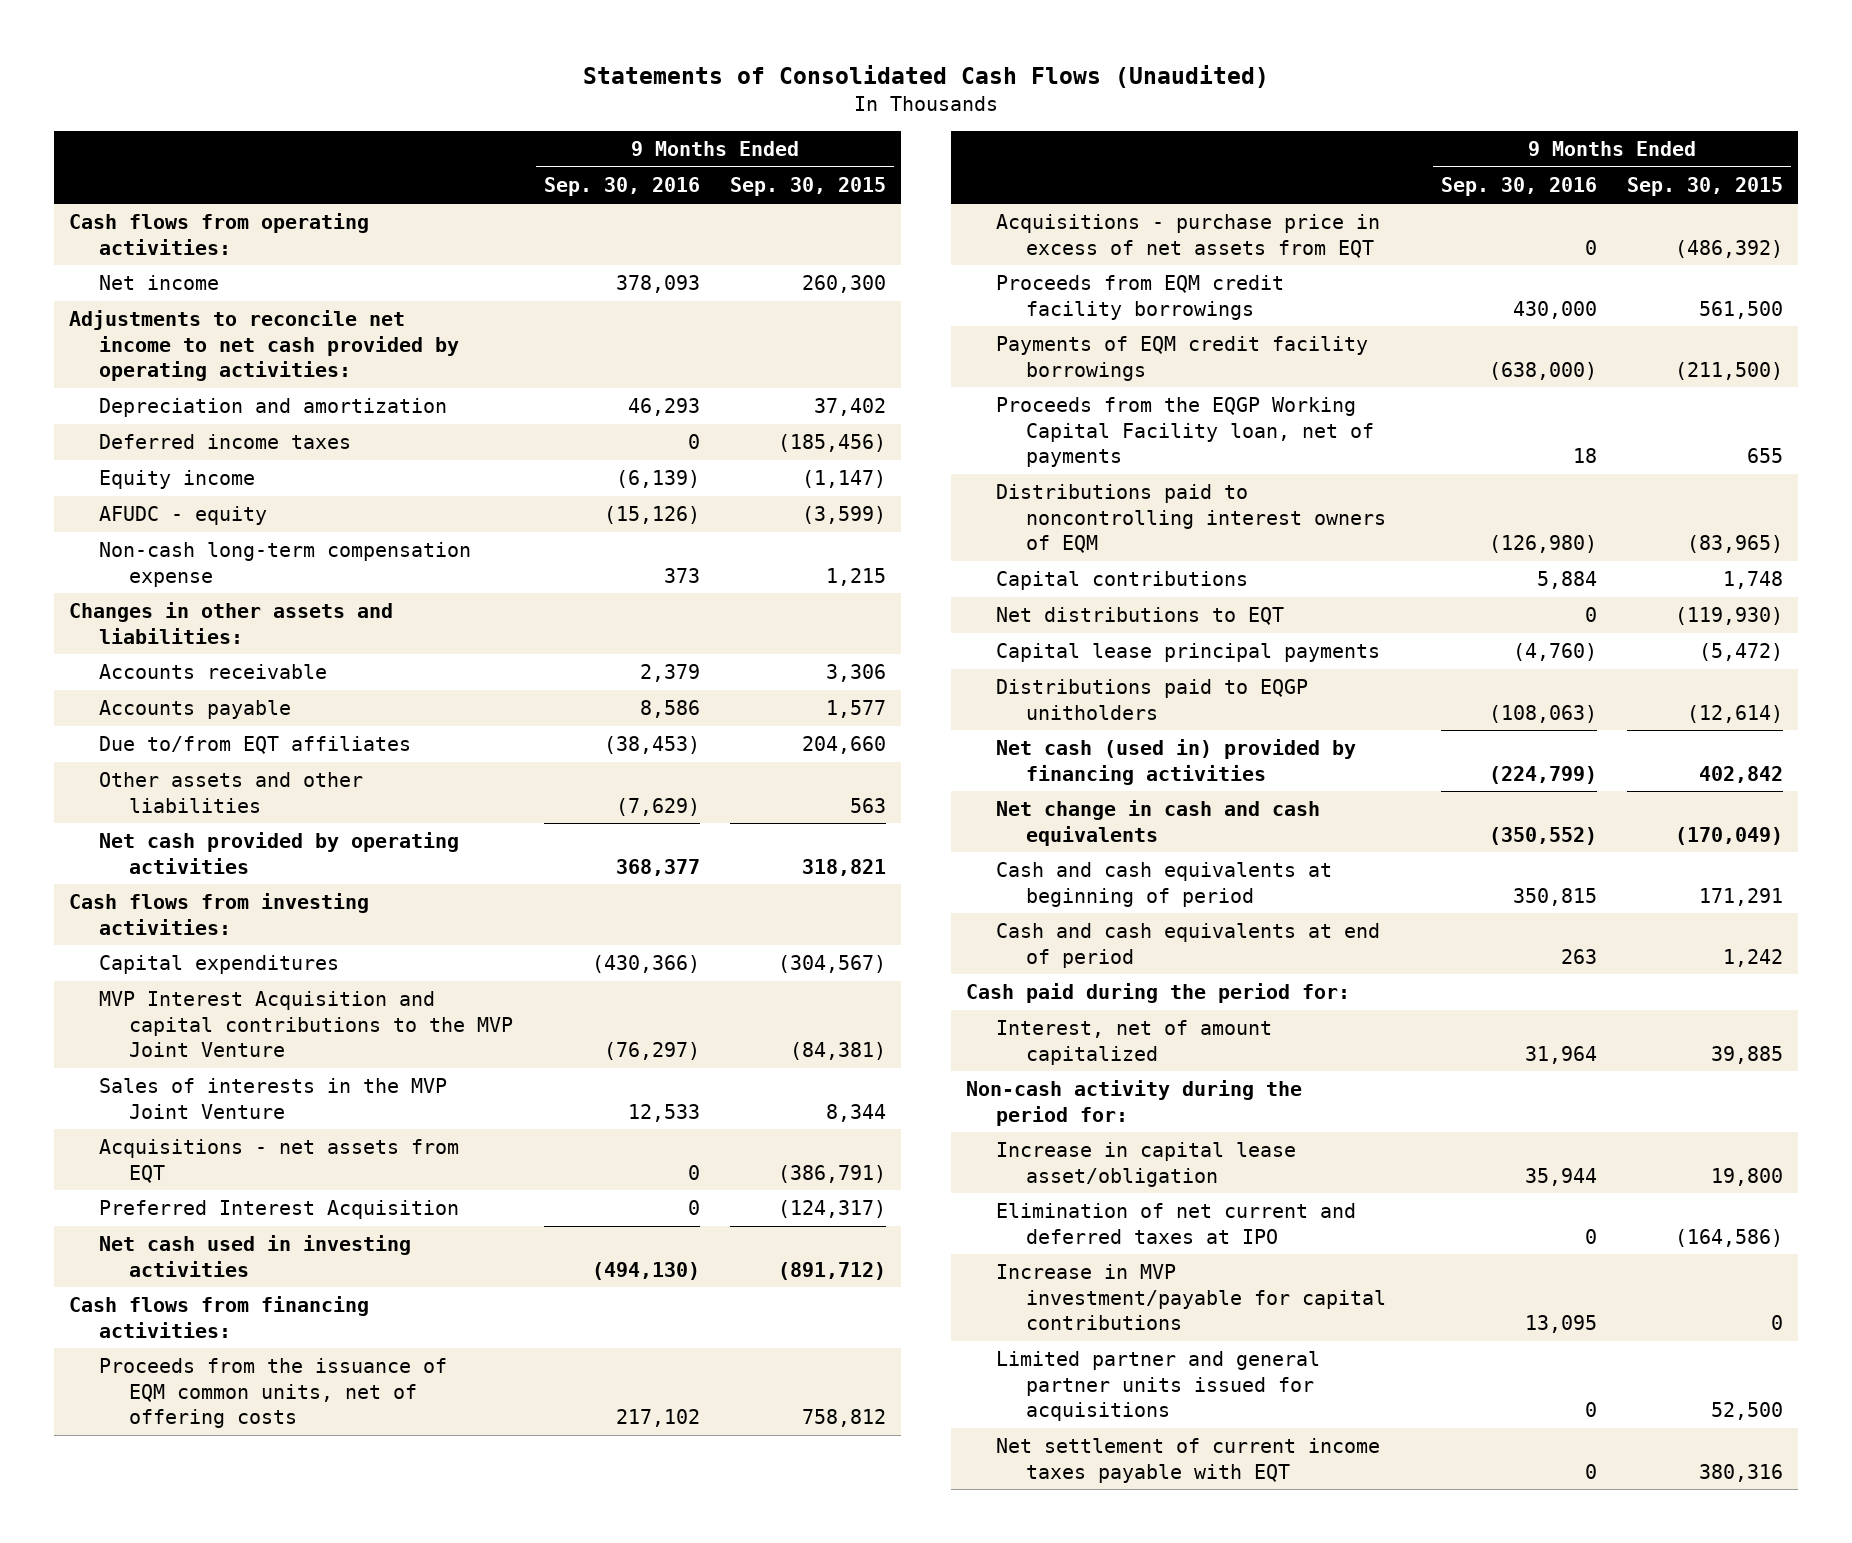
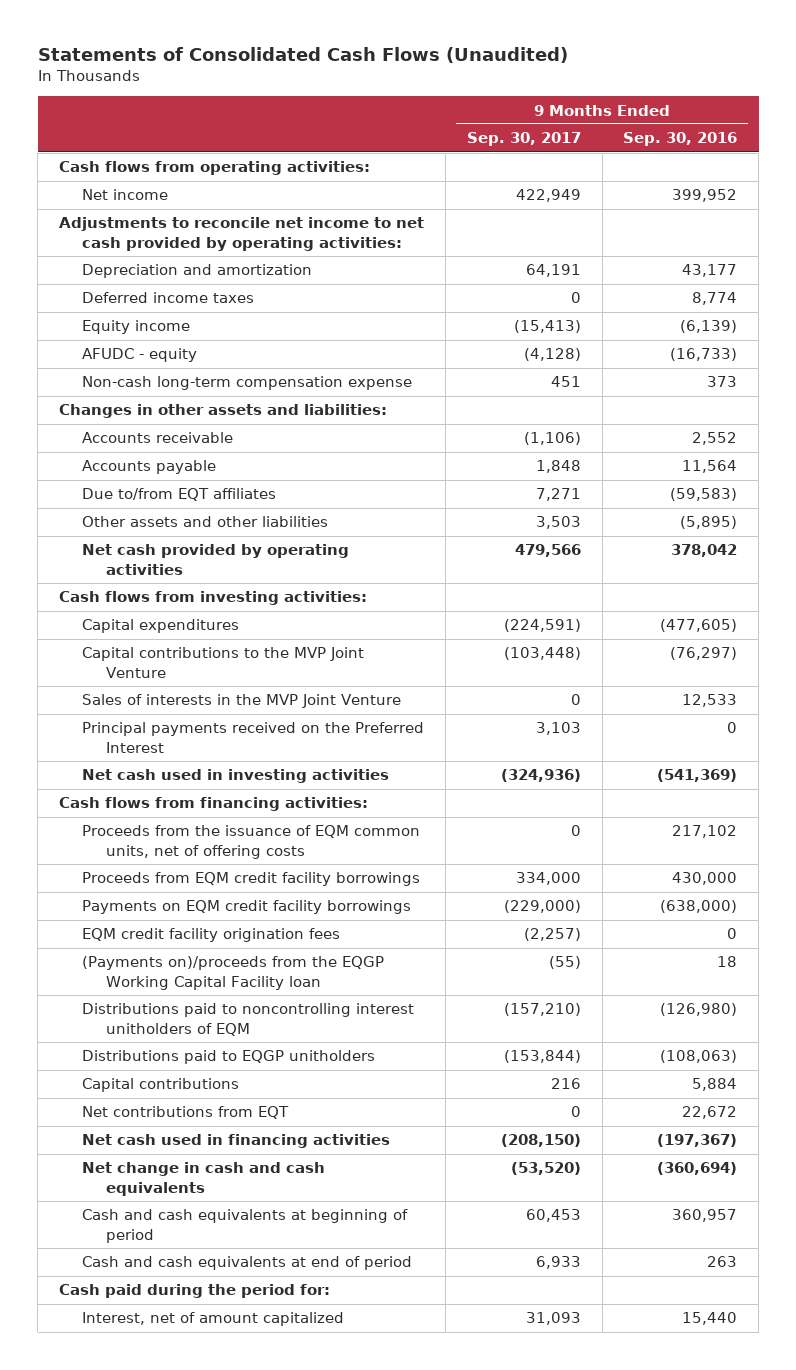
- | 9 Months Ended Sep. 30, 2016 | 9 Months Ended Sep. 30, 2015
+ | 9 Months Ended Sep. 30, 2017 | 9 Months Ended Sep. 30, 2016
- Net income | 378,093 | 260,300
+ Net income | 422,949 | 399,952
- Depreciation and amortization | 46,293 | 37,402
- Deferred income taxes | 0 | (185,456)
+ Depreciation and amortization | 64,191 | 43,177
+ Deferred income taxes | 0 | 8,774
- AFUDC - equity | (15,126) | (3,599)
+ AFUDC - equity | (4,128) | (16,733)
- Accounts receivable | 2,379 | 3,306
- Accounts payable | 8,586 | 1,577
- Due to/from EQT affiliates | (38,453) | 204,660
- Other assets and other liabilities | (7,629) | 563
- Net cash provided by operating activities | 368,377 | 318,821
+ Accounts receivable | (1,106) | 2,552
+ Accounts payable | 1,848 | 11,564
+ Due to/from EQT affiliates | 7,271 | (59,583)
+ Other assets and other liabilities | 3,503 | (5,895)
+ Net cash provided by operating activities | 479,566 | 378,042
- Capital expenditures | (430,366) | (304,567)
- MVP Interest Acquisition and capital contributions to the MVP Joint Venture | (76,297) | (84,381)
+ Capital expenditures | (224,591) | (477,605)
+ Capital contributions to the MVP Joint Venture | (103,448) | (76,297)
- Acquisitions - net assets from EQT | 0 | (386,791)
- Preferred Interest Acquisition | 0 | (124,317)
- Net cash used in investing activities | (494,130) | (891,712)
+ Principal payments received on the Preferred Interest | 3,103 | 0
+ Net cash used in investing activities | (324,936) | (541,369)
- Acquisitions - purchase price in excess of net assets from EQT | 0 | (486,392)
- Payments of EQM credit facility borrowings | (638,000) | (211,500)
- Proceeds from the EQGP Working Capital Facility loan, net of payments | 18 | 655
- Distributions paid to noncontrolling interest owners of EQM | (126,980) | (83,965)
- Net distributions to EQT | 0 | (119,930)
- Capital lease principal payments | (4,760) | (5,472)
+ Payments on EQM credit facility borrowings | (229,000) | (638,000)
+ EQM credit facility origination fees | (2,257) | 0
+ (Payments on)/proceeds from the EQGP Working Capital Facility loan | (55) | 18
+ Distributions paid to noncontrolling interest unitholders of EQM | (157,210) | (126,980)
- Net cash (used in) provided by financing activities | (224,799) | 402,842
- Net change in cash and cash equivalents | (350,552) | (170,049)
- Cash and cash equivalents at beginning of period | 350,815 | 171,291
moved down: Capital contributions | 216 | 5,884
+ Net contributions from EQT | 0 | 22,672
+ Net cash used in financing activities | (208,150) | (197,367)
+ Net change in cash and cash equivalents | (53,520) | (360,694)
+ Cash and cash equivalents at beginning of period | 60,453 | 360,957
- Interest, net of amount capitalized | 31,964 | 39,885
- Non-cash activity during the period for:
- Increase in capital lease asset/obligation | 35,944 | 19,800
- Elimination of net current and deferred taxes at IPO | 0 | (164,586)
- Increase in MVP investment/payable for capital contributions | 13,095 | 0
- Limited partner and general partner units issued for acquisitions | 0 | 52,500
- Net settlement of current income taxes payable with EQT | 0 | 380,316
+ Interest, net of amount capitalized | 31,093 | 15,440

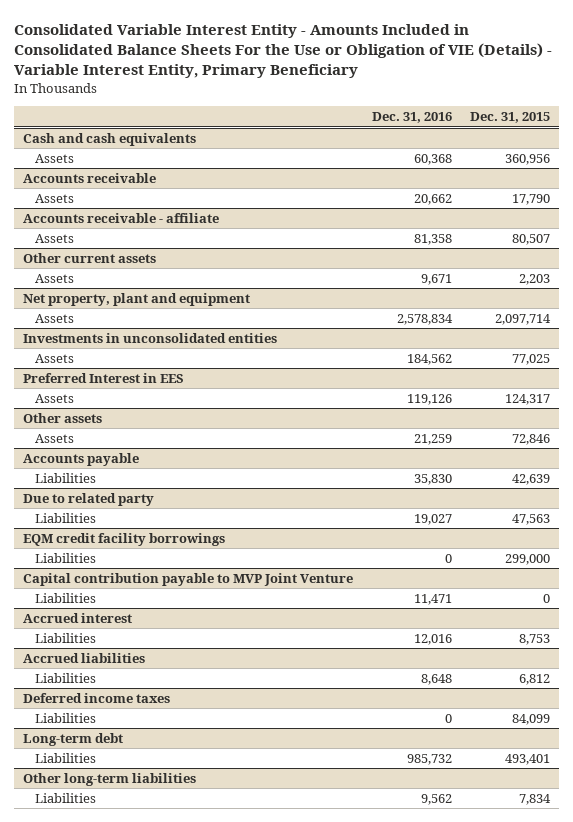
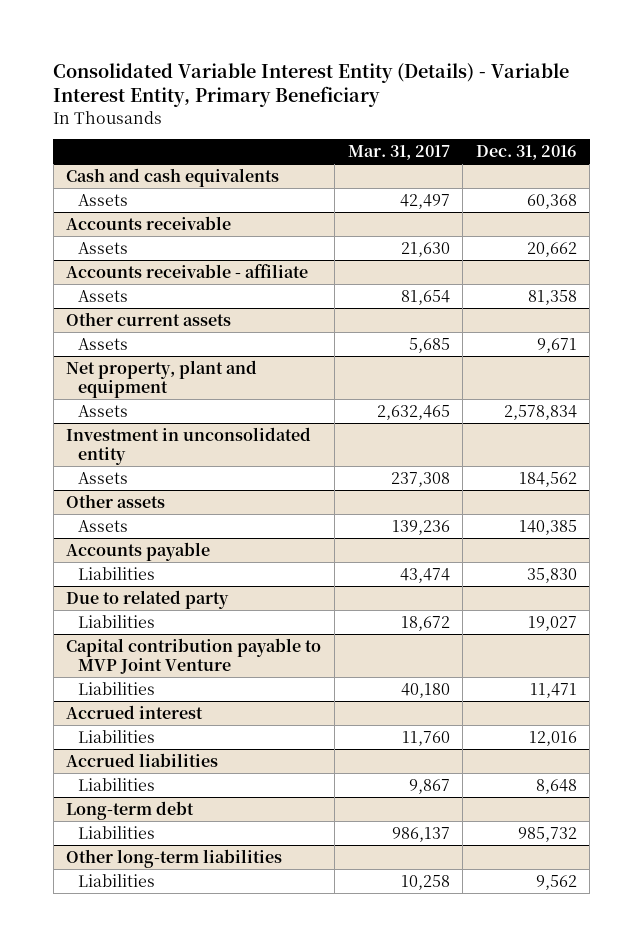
- Consolidated Variable Interest Entity - Amounts Included in Consolidated Balance Sheets For the Use or Obligation of VIE (Details) - Variable Interest Entity, Primary Beneficiary
+ Consolidated Variable Interest Entity (Details) - Variable Interest Entity, Primary Beneficiary
- | Dec. 31, 2016 | Dec. 31, 2015
+ | Mar. 31, 2017 | Dec. 31, 2016
- Investments in unconsolidated entities
+ Investment in unconsolidated entity
- Preferred Interest in EES
- Assets | 119,126 | 124,317
@ Other assets
- Assets | 21,259 | 72,846
+ Assets | 139,236 | 140,385
- EQM credit facility borrowings
- Liabilities | 0 | 299,000
- Deferred income taxes
- Liabilities | 0 | 84,099

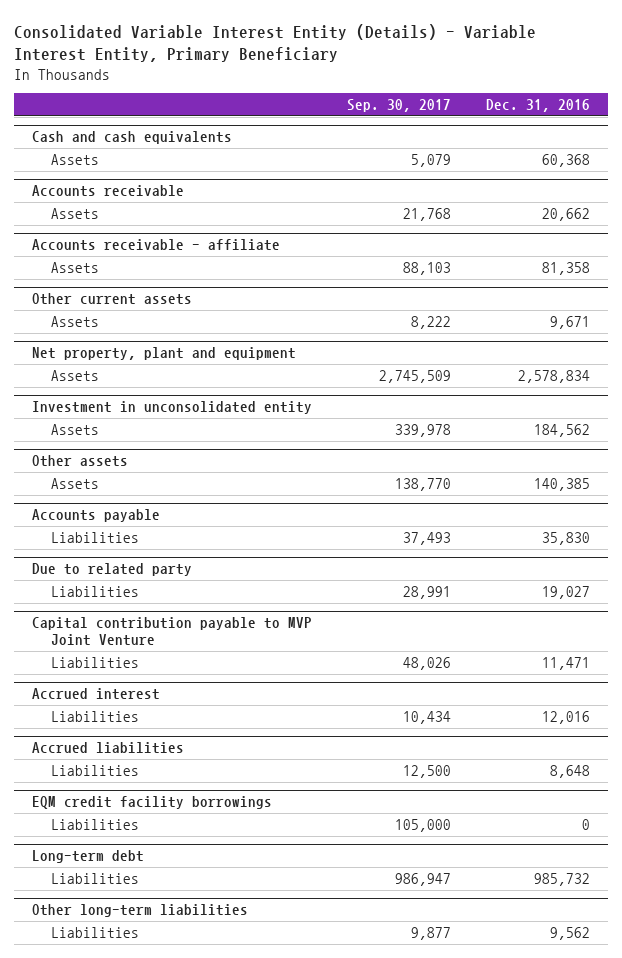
- | Mar. 31, 2017 | Dec. 31, 2016
+ | Sep. 30, 2017 | Dec. 31, 2016
+ EQM credit facility borrowings
+ Liabilities | 105,000 | 0

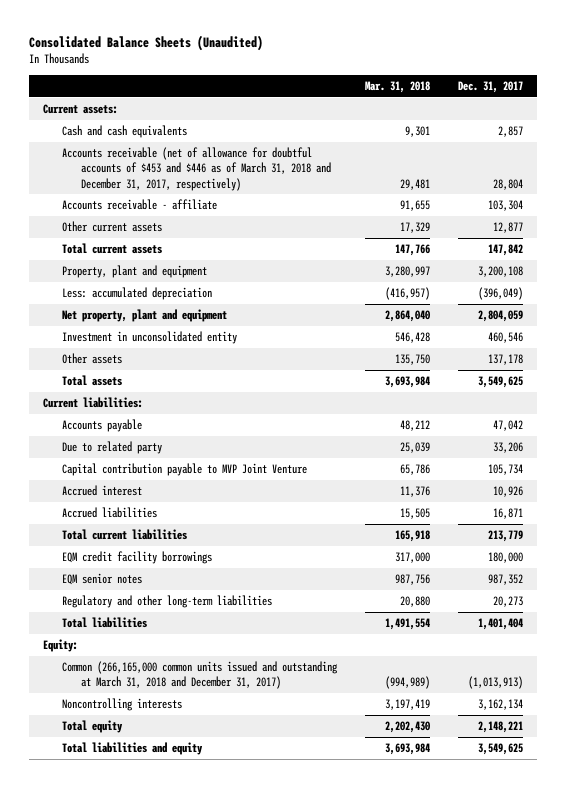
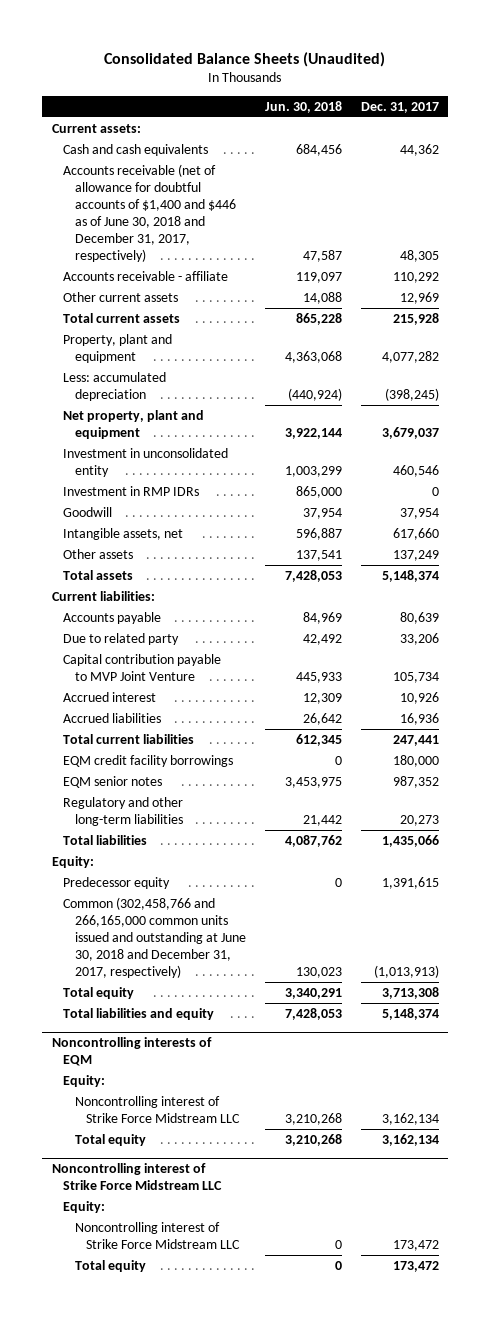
- | Mar. 31, 2018 | Dec. 31, 2017
+ | Jun. 30, 2018 | Dec. 31, 2017
- Cash and cash equivalents | 9,301 | 2,857
- Accounts receivable (net of allowance for doubtful accounts of $453 and $446 as of March 31, 2018 and December 31, 2017, respectively) | 29,481 | 28,804
- Accounts receivable - affiliate | 91,655 | 103,304
- Other current assets | 17,329 | 12,877
- Total current assets | 147,766 | 147,842
- Property, plant and equipment | 3,280,997 | 3,200,108
- Less: accumulated depreciation | (416,957) | (396,049)
- Net property, plant and equipment | 2,864,040 | 2,804,059
+ Cash and cash equivalents | 684,456 | 44,362
+ Accounts receivable (net of allowance for doubtful accounts of $1,400 and $446 as of June 30, 2018 and December 31, 2017, respectively) | 47,587 | 48,305
+ Accounts receivable - affiliate | 119,097 | 110,292
+ Other current assets | 14,088 | 12,969
+ Total current assets | 865,228 | 215,928
+ Property, plant and equipment | 4,363,068 | 4,077,282
+ Less: accumulated depreciation | (440,924) | (398,245)
+ Net property, plant and equipment | 3,922,144 | 3,679,037
- Other assets | 135,750 | 137,178
- Total assets | 3,693,984 | 3,549,625
+ Investment in RMP IDRs | 865,000 | 0
+ Goodwill | 37,954 | 37,954
+ Intangible assets, net | 596,887 | 617,660
+ Other assets | 137,541 | 137,249
+ Total assets | 7,428,053 | 5,148,374
- Accounts payable | 48,212 | 47,042
+ Accounts payable | 84,969 | 80,639
- Accrued liabilities | 15,505 | 16,871
- Total current liabilities | 165,918 | 213,779
+ Accrued liabilities | 26,642 | 16,936
+ Total current liabilities | 612,345 | 247,441
- Total liabilities | 1,491,554 | 1,401,404
+ Total liabilities | 4,087,762 | 1,435,066
- Common (266,165,000 common units issued and outstanding at March 31, 2018 and December 31, 2017) | (994,989) | (1,013,913)
- Noncontrolling interests | 3,197,419 | 3,162,134
- Total equity | 2,202,430 | 2,148,221
- Total liabilities and equity | 3,693,984 | 3,549,625
+ Predecessor equity | 0 | 1,391,615
+ Common (302,458,766 and 266,165,000 common units issued and outstanding at June 30, 2018 and December 31, 2017, respectively) | 130,023 | (1,013,913)
+ Total equity | 3,340,291 | 3,713,308
+ Total liabilities and equity | 7,428,053 | 5,148,374
+ Noncontrolling interests of EQM
+ Equity:
+ Noncontrolling interest of Strike Force Midstream LLC | 3,210,268 | 3,162,134
+ Total equity | 3,210,268 | 3,162,134
+ Noncontrolling interest of Strike Force Midstream LLC
+ Equity:
+ Noncontrolling interest of Strike Force Midstream LLC | 0 | 173,472
+ Total equity | 0 | 173,472

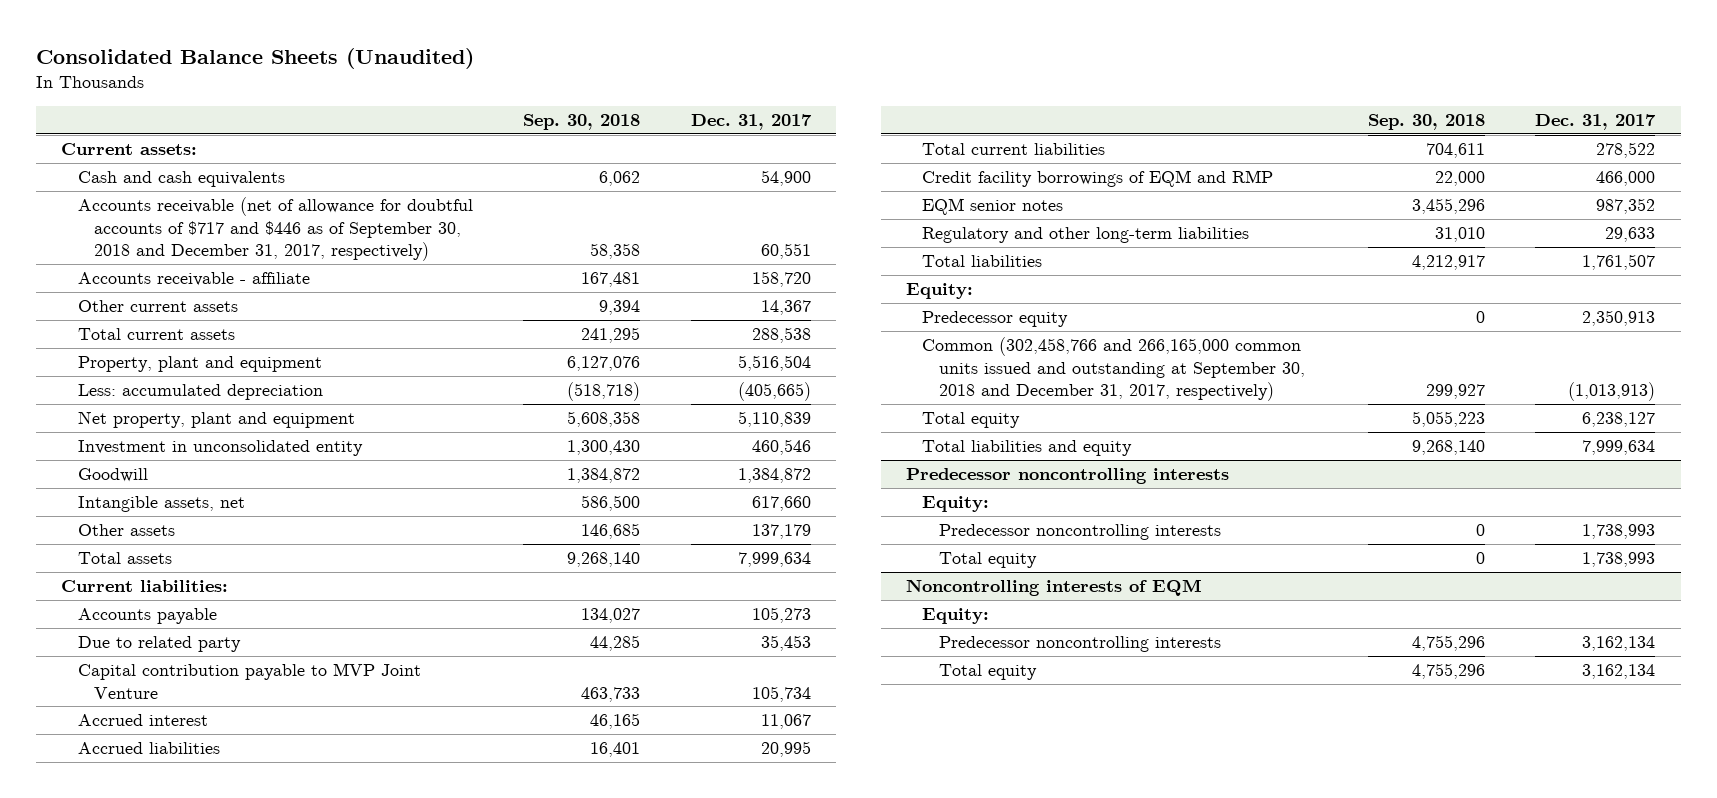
- | Jun. 30, 2018 | Dec. 31, 2017
+ | Sep. 30, 2018 | Dec. 31, 2017
- Cash and cash equivalents | 684,456 | 44,362
- Accounts receivable (net of allowance for doubtful accounts of $1,400 and $446 as of June 30, 2018 and December 31, 2017, respectively) | 47,587 | 48,305
- Accounts receivable - affiliate | 119,097 | 110,292
- Other current assets | 14,088 | 12,969
- Total current assets | 865,228 | 215,928
- Property, plant and equipment | 4,363,068 | 4,077,282
- Less: accumulated depreciation | (440,924) | (398,245)
- Net property, plant and equipment | 3,922,144 | 3,679,037
+ Cash and cash equivalents | 6,062 | 54,900
+ Accounts receivable (net of allowance for doubtful accounts of $717 and $446 as of September 30, 2018 and December 31, 2017, respectively) | 58,358 | 60,551
+ Accounts receivable - affiliate | 167,481 | 158,720
+ Other current assets | 9,394 | 14,367
+ Total current assets | 241,295 | 288,538
+ Property, plant and equipment | 6,127,076 | 5,516,504
+ Less: accumulated depreciation | (518,718) | (405,665)
+ Net property, plant and equipment | 5,608,358 | 5,110,839
- Investment in RMP IDRs | 865,000 | 0
- Goodwill | 37,954 | 37,954
+ Goodwill | 1,384,872 | 1,384,872
- Other assets | 137,541 | 137,249
- Total assets | 7,428,053 | 5,148,374
+ Other assets | 146,685 | 137,179
+ Total assets | 9,268,140 | 7,999,634
- Accounts payable | 84,969 | 80,639
- Due to related party | 42,492 | 33,206
+ Accounts payable | 134,027 | 105,273
+ Due to related party | 44,285 | 35,453
- Accrued interest | 12,309 | 10,926
- Accrued liabilities | 26,642 | 16,936
- Total current liabilities | 612,345 | 247,441
- EQM credit facility borrowings | 0 | 180,000
+ Accrued interest | 46,165 | 11,067
+ Accrued liabilities | 16,401 | 20,995
+ Total current liabilities | 704,611 | 278,522
+ Credit facility borrowings of EQM and RMP | 22,000 | 466,000
- Regulatory and other long-term liabilities | 21,442 | 20,273
- Total liabilities | 4,087,762 | 1,435,066
+ Regulatory and other long-term liabilities | 31,010 | 29,633
+ Total liabilities | 4,212,917 | 1,761,507
- Predecessor equity | 0 | 1,391,615
- Common (302,458,766 and 266,165,000 common units issued and outstanding at June 30, 2018 and December 31, 2017, respectively) | 130,023 | (1,013,913)
- Total equity | 3,340,291 | 3,713,308
- Total liabilities and equity | 7,428,053 | 5,148,374
+ Predecessor equity | 0 | 2,350,913
+ Common (302,458,766 and 266,165,000 common units issued and outstanding at September 30, 2018 and December 31, 2017, respectively) | 299,927 | (1,013,913)
+ Total equity | 5,055,223 | 6,238,127
+ Total liabilities and equity | 9,268,140 | 7,999,634
+ Predecessor noncontrolling interests
+ Equity:
+ Predecessor noncontrolling interests | 0 | 1,738,993
+ Total equity | 0 | 1,738,993
@ Noncontrolling interests of EQM
- Noncontrolling interest of Strike Force Midstream LLC | 3,210,268 | 3,162,134
+ Predecessor noncontrolling interests | 4,755,296 | 3,162,134
- Noncontrolling interest of Strike Force Midstream LLC
- Equity:
- Noncontrolling interest of Strike Force Midstream LLC | 0 | 173,472
- Total equity | 0 | 173,472

